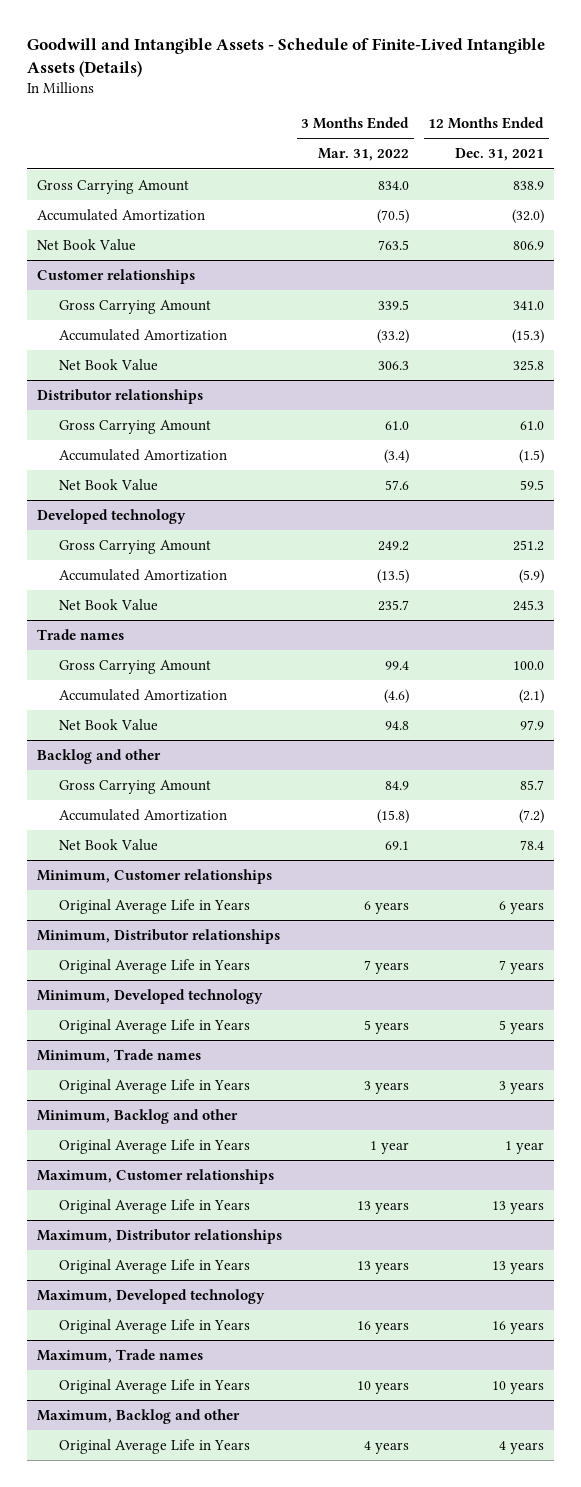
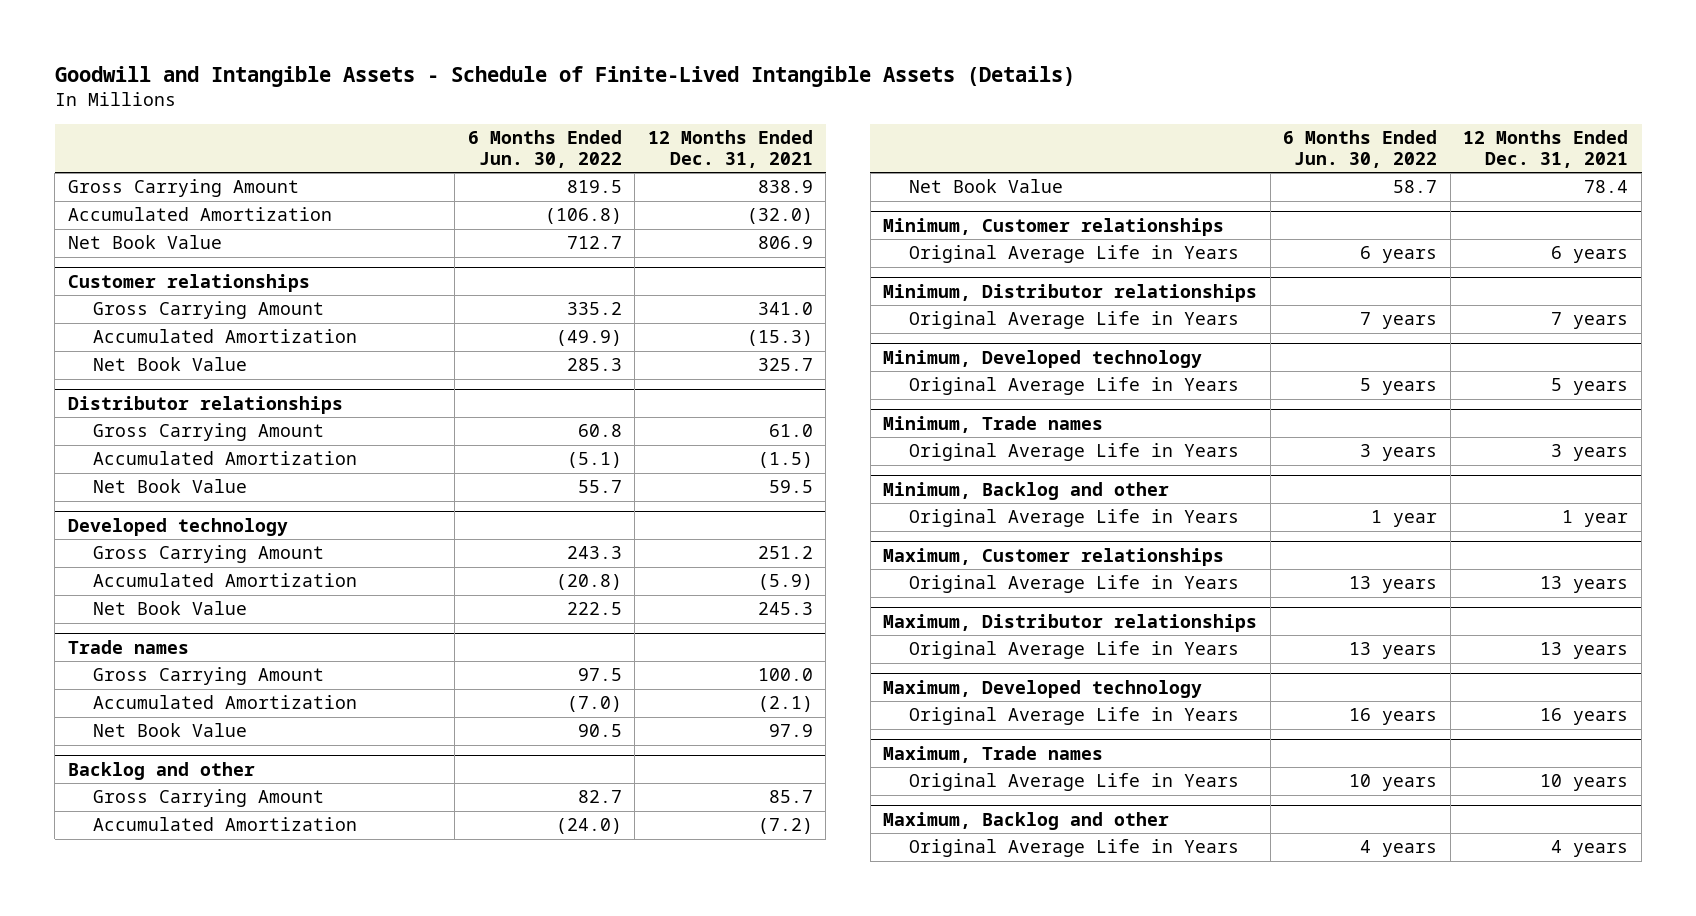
- | 3 Months Ended Mar. 31, 2022 | 12 Months Ended Dec. 31, 2021
+ | 6 Months Ended Jun. 30, 2022 | 12 Months Ended Dec. 31, 2021
@ Customer relationships
- Net Book Value | 306.3 | 325.8
+ Net Book Value | 285.3 | 325.7

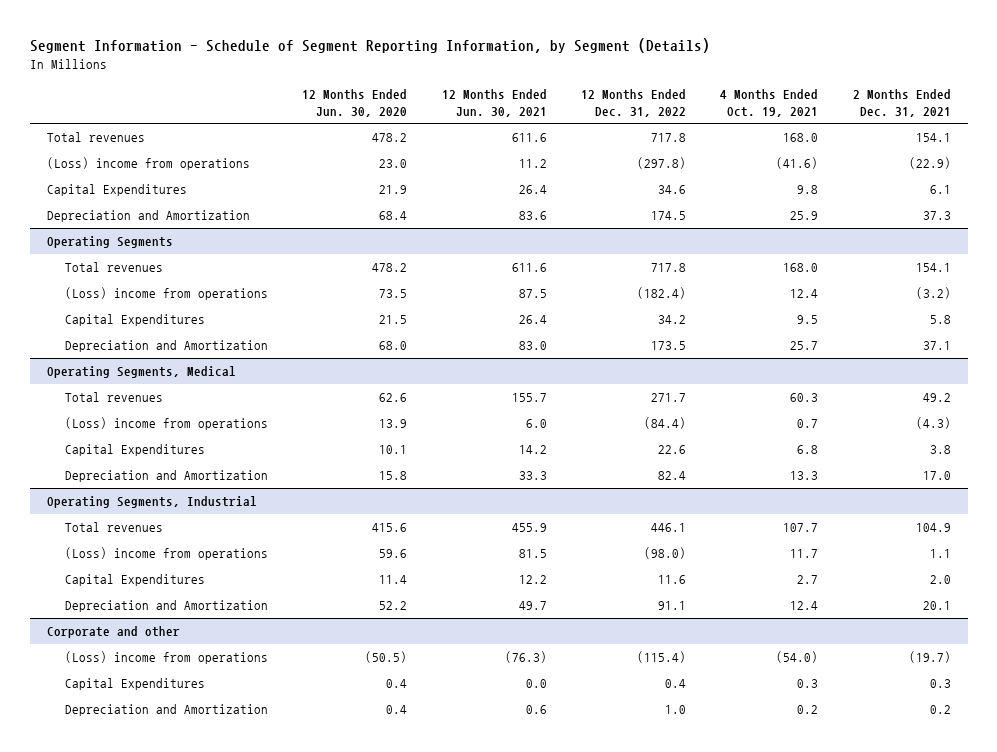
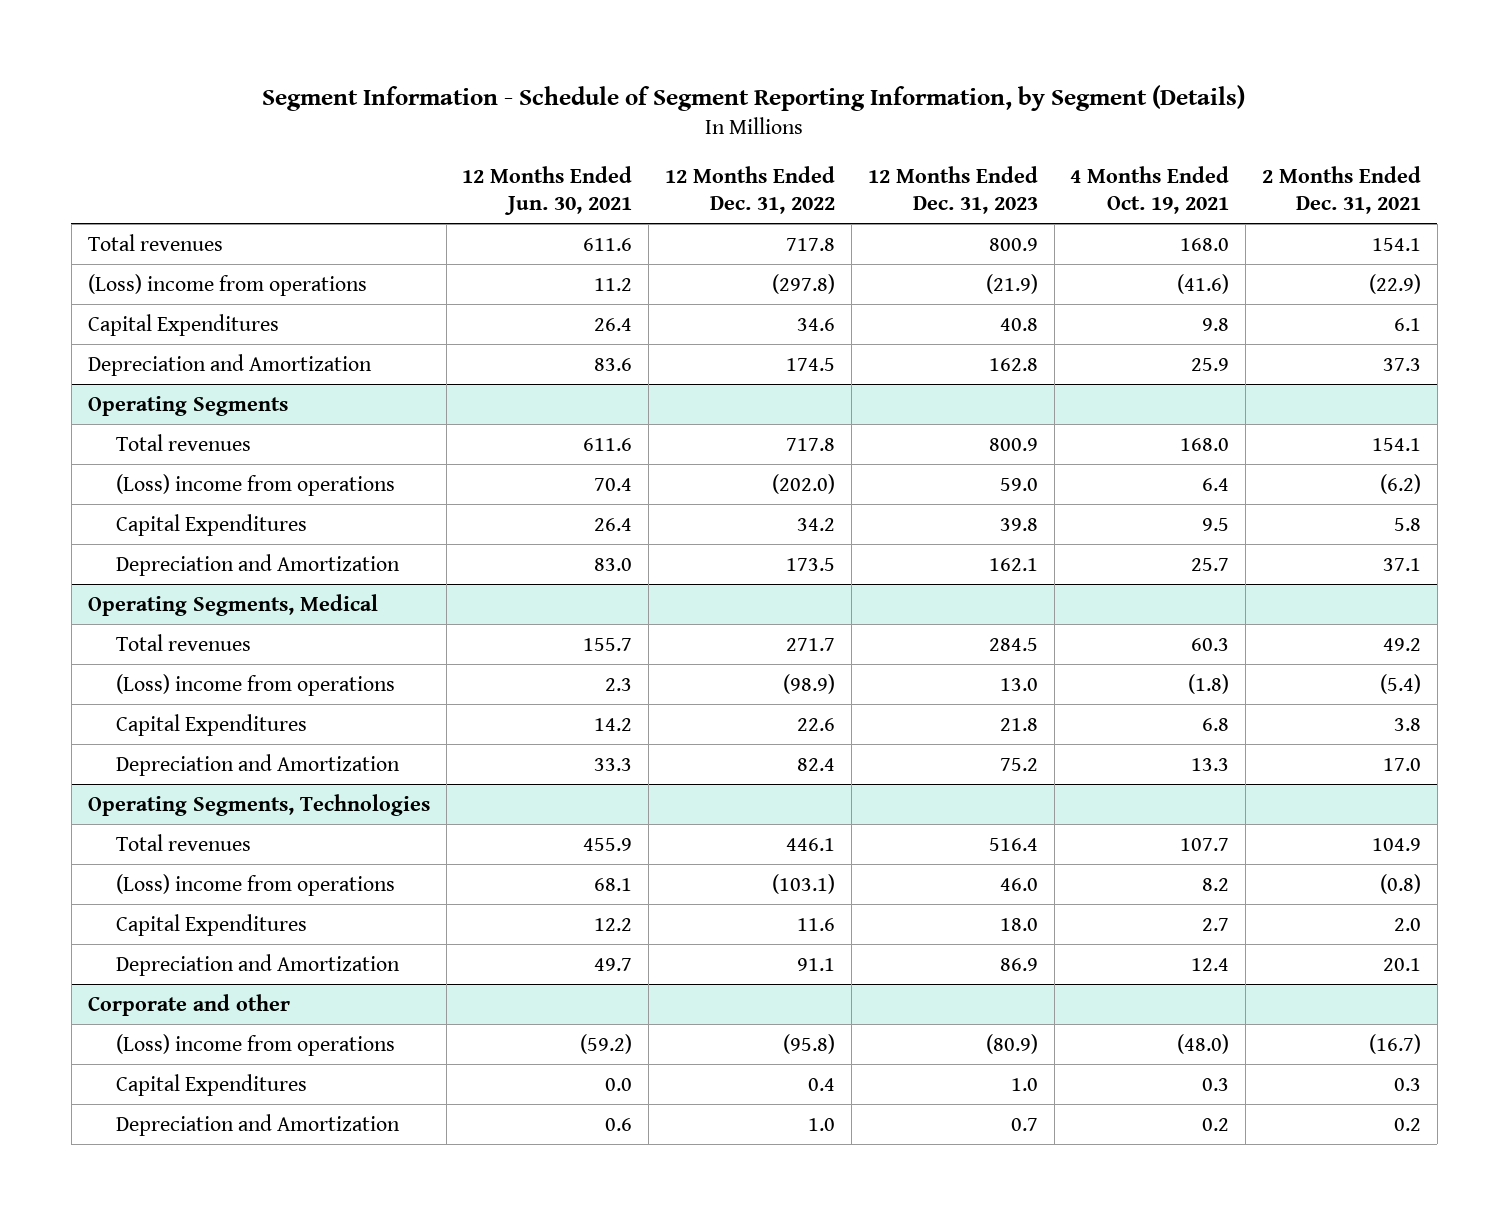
- | 12 Months Ended Jun. 30, 2020 | 12 Months Ended Jun. 30, 2021 | 12 Months Ended Dec. 31, 2022 | 4 Months Ended Oct. 19, 2021 | 2 Months Ended Dec. 31, 2021
+ | 12 Months Ended Jun. 30, 2021 | 12 Months Ended Dec. 31, 2022 | 12 Months Ended Dec. 31, 2023 | 4 Months Ended Oct. 19, 2021 | 2 Months Ended Dec. 31, 2021
@ Operating Segments
- (Loss) income from operations | 73.5 | 87.5 | (182.4) | 12.4 | (3.2)
+ (Loss) income from operations | 70.4 | (202.0) | 59.0 | 6.4 | (6.2)
@ Operating Segments, Medical
- (Loss) income from operations | 13.9 | 6.0 | (84.4) | 0.7 | (4.3)
+ (Loss) income from operations | 2.3 | (98.9) | 13.0 | (1.8) | (5.4)
- Operating Segments, Industrial
+ Operating Segments, Technologies
- (Loss) income from operations | 59.6 | 81.5 | (98.0) | 11.7 | 1.1
+ (Loss) income from operations | 68.1 | (103.1) | 46.0 | 8.2 | (0.8)
@ Corporate and other
- (Loss) income from operations | (50.5) | (76.3) | (115.4) | (54.0) | (19.7)
+ (Loss) income from operations | (59.2) | (95.8) | (80.9) | (48.0) | (16.7)

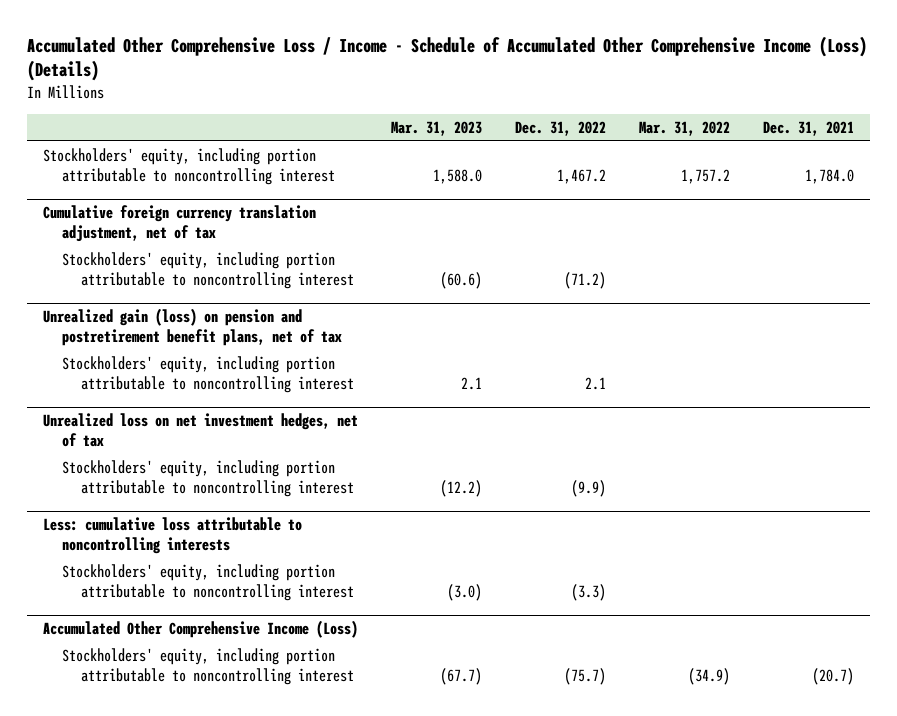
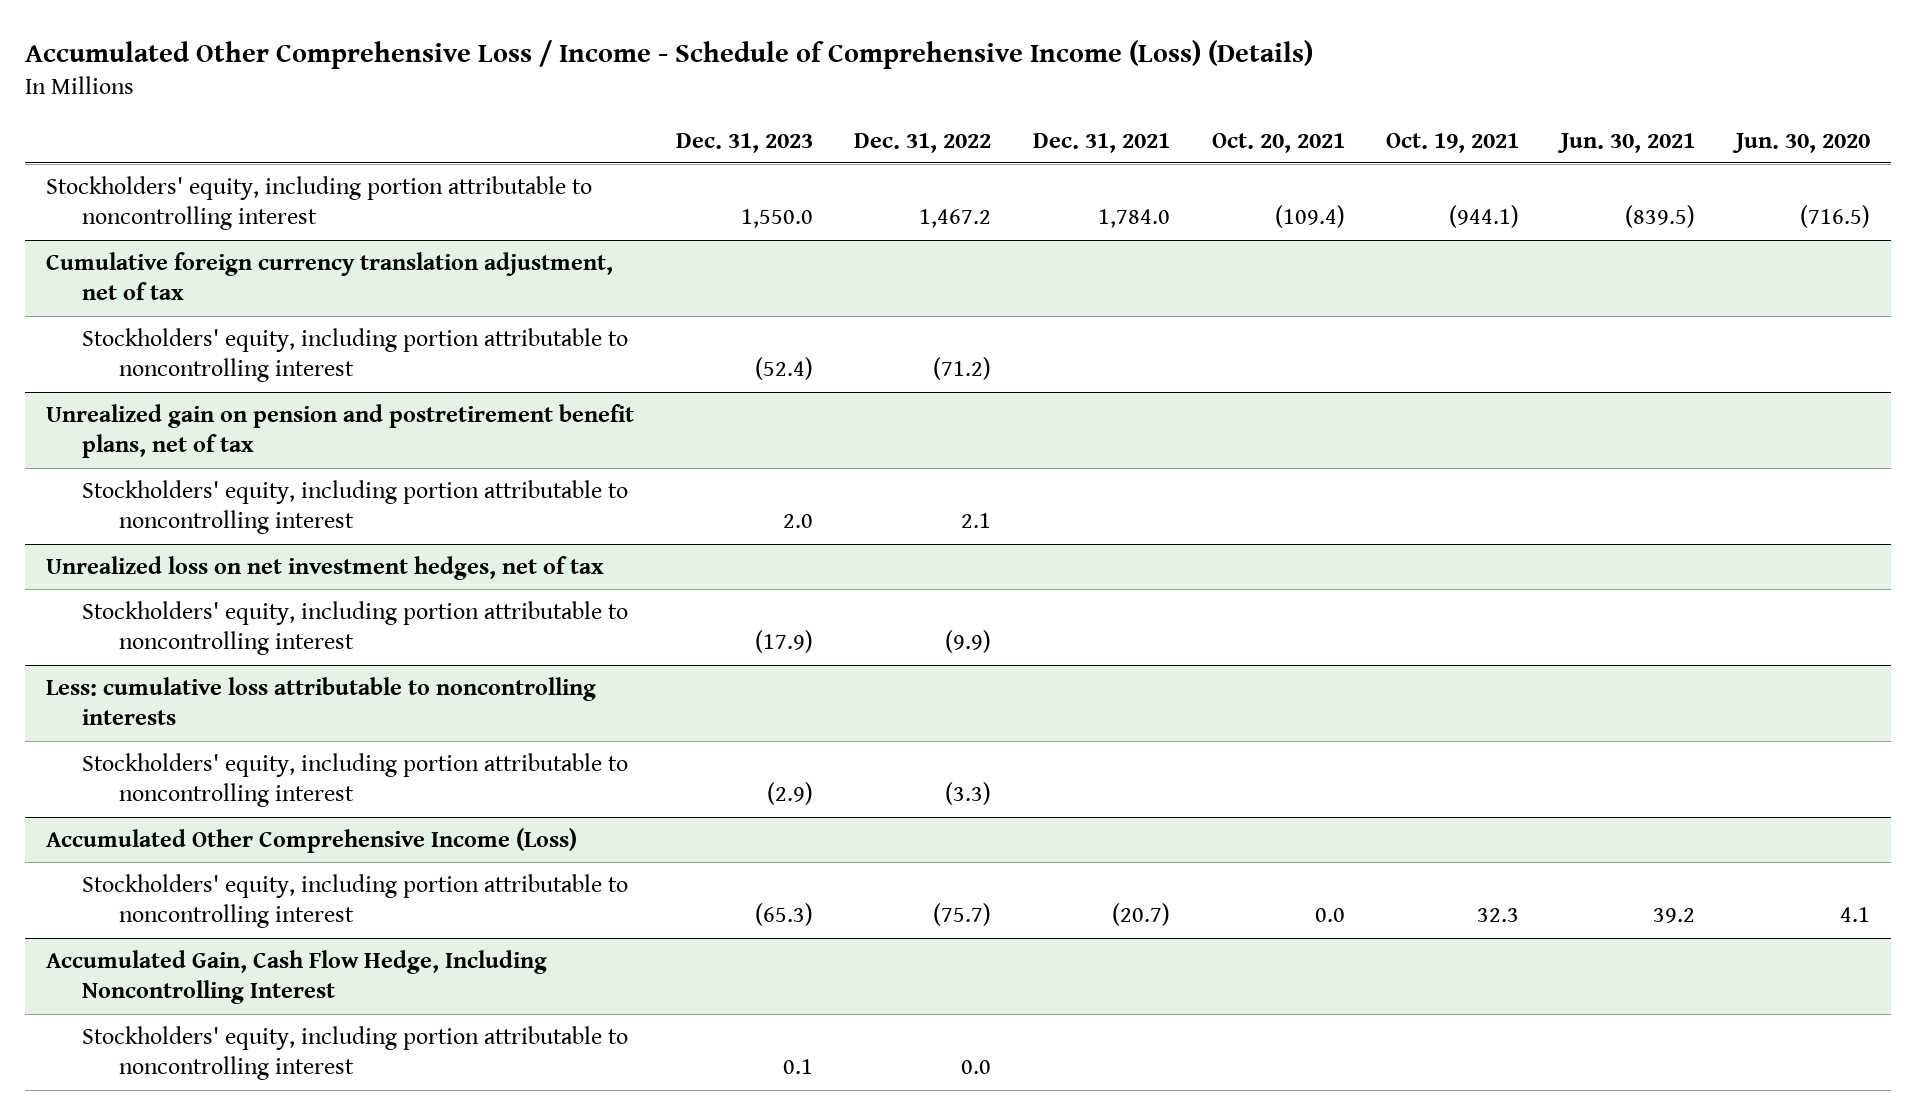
- Accumulated Other Comprehensive Loss / Income - Schedule of Accumulated Other Comprehensive Income (Loss) (Details)
+ Accumulated Other Comprehensive Loss / Income - Schedule of Comprehensive Income (Loss) (Details)
- | Mar. 31, 2023 | Dec. 31, 2022 | Mar. 31, 2022 | Dec. 31, 2021
+ | Dec. 31, 2023 | Dec. 31, 2022 | Dec. 31, 2021 | Oct. 20, 2021 | Oct. 19, 2021 | Jun. 30, 2021 | Jun. 30, 2020
- Unrealized gain (loss) on pension and postretirement benefit plans, net of tax
+ Unrealized gain on pension and postretirement benefit plans, net of tax
+ Accumulated Gain, Cash Flow Hedge, Including Noncontrolling Interest
+ Stockholders' equity, including portion attributable to noncontrolling interest | 0.1 | 0.0 | | | | |

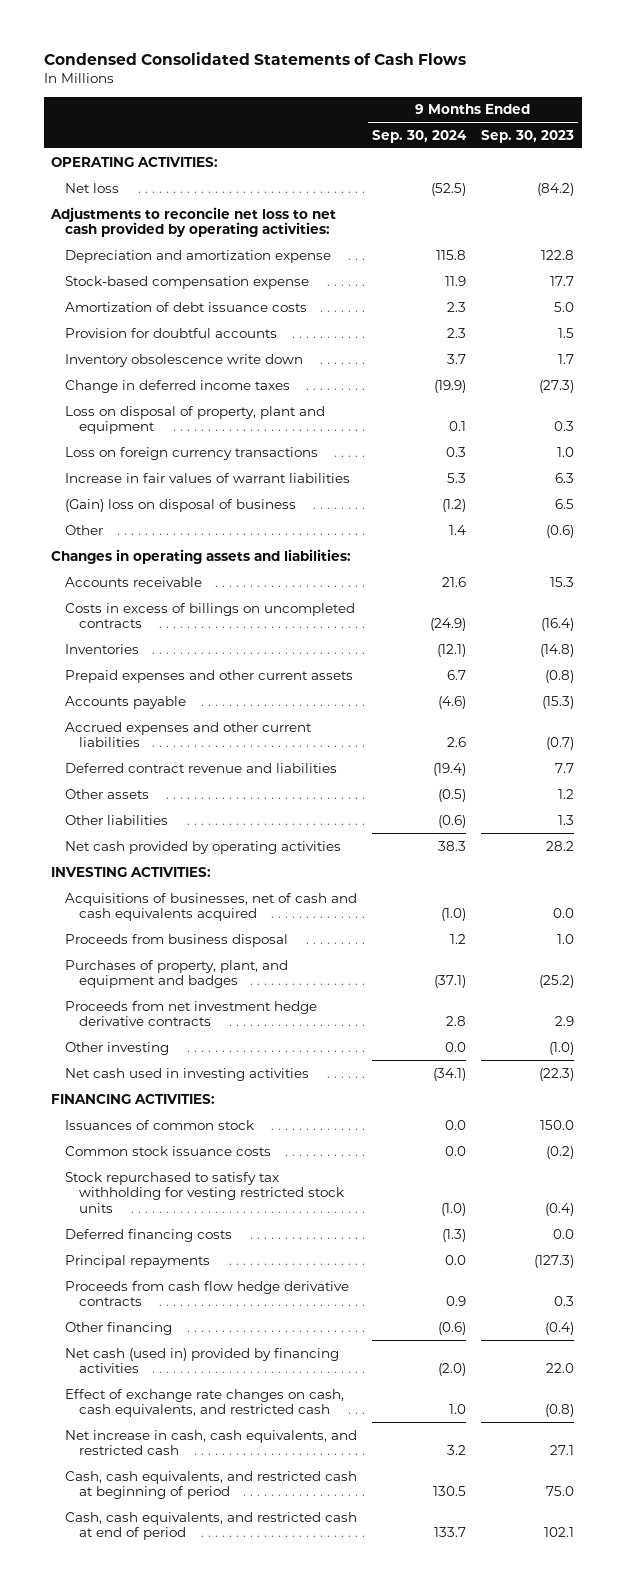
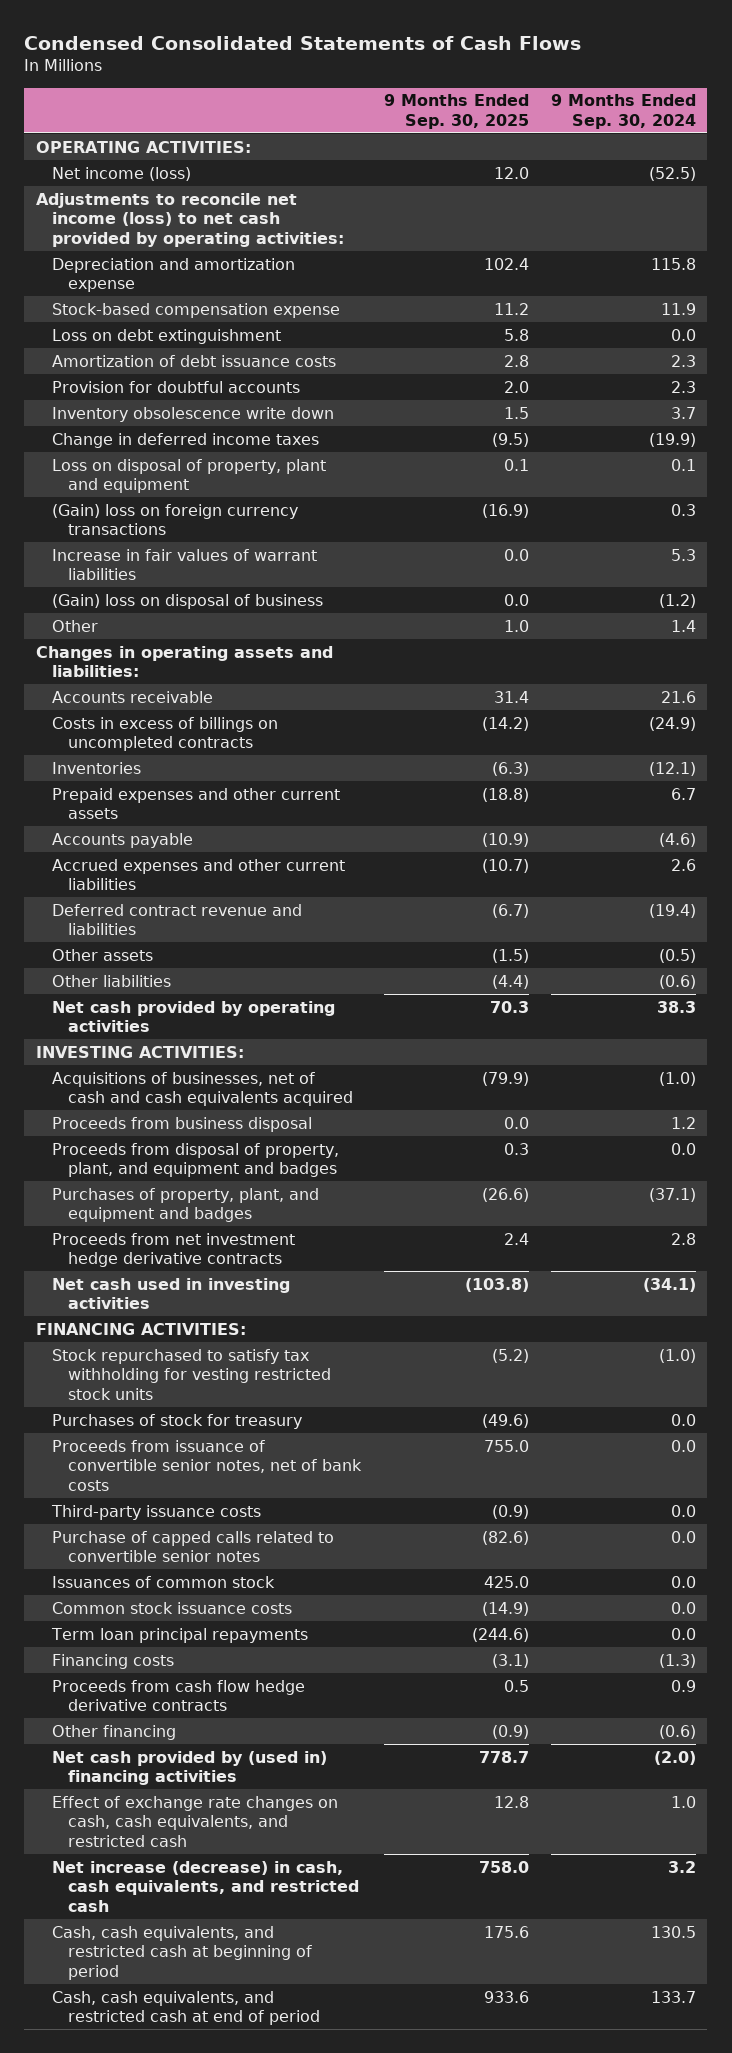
- | 9 Months Ended Sep. 30, 2024 | 9 Months Ended Sep. 30, 2023
+ | 9 Months Ended Sep. 30, 2025 | 9 Months Ended Sep. 30, 2024
- Net loss | (52.5) | (84.2)
- Adjustments to reconcile net loss to net cash provided by operating activities:
+ Net income (loss) | 12.0 | (52.5)
+ Adjustments to reconcile net income (loss) to net cash provided by operating activities:
+ Loss on debt extinguishment | 5.8 | 0.0
- Loss on foreign currency transactions | 0.3 | 1.0
+ (Gain) loss on foreign currency transactions | (16.9) | 0.3
+ Proceeds from disposal of property, plant, and equipment and badges | 0.3 | 0.0
- Other investing | 0.0 | (1.0)
moved up: Stock repurchased to satisfy tax withholding for vesting restricted stock units | (5.2) | (1.0)
+ Purchases of stock for treasury | (49.6) | 0.0
+ Proceeds from issuance of convertible senior notes, net of bank costs | 755.0 | 0.0
+ Third-party issuance costs | (0.9) | 0.0
+ Purchase of capped calls related to convertible senior notes | (82.6) | 0.0
- Deferred financing costs | (1.3) | 0.0
- Principal repayments | 0.0 | (127.3)
+ Term loan principal repayments | (244.6) | 0.0
+ Financing costs | (3.1) | (1.3)
- Net cash (used in) provided by financing activities | (2.0) | 22.0
+ Net cash provided by (used in) financing activities | 778.7 | (2.0)
- Net increase in cash, cash equivalents, and restricted cash | 3.2 | 27.1
+ Net increase (decrease) in cash, cash equivalents, and restricted cash | 758.0 | 3.2

